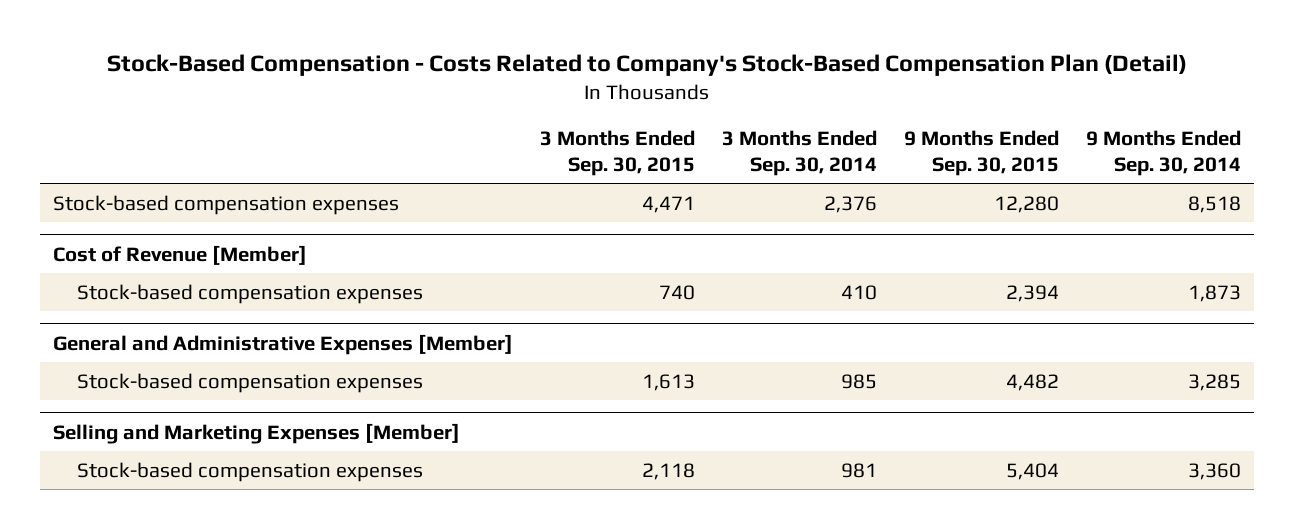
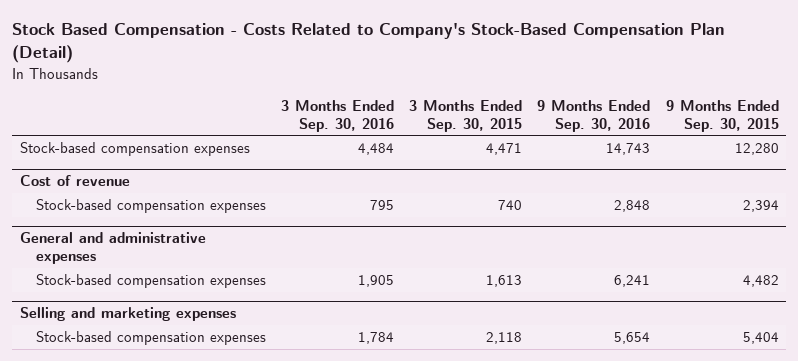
- Stock-Based Compensation - Costs Related to Company's Stock-Based Compensation Plan (Detail)
+ Stock Based Compensation - Costs Related to Company's Stock-Based Compensation Plan (Detail)
- | 3 Months Ended Sep. 30, 2015 | 3 Months Ended Sep. 30, 2014 | 9 Months Ended Sep. 30, 2015 | 9 Months Ended Sep. 30, 2014
+ | 3 Months Ended Sep. 30, 2016 | 3 Months Ended Sep. 30, 2015 | 9 Months Ended Sep. 30, 2016 | 9 Months Ended Sep. 30, 2015
- Cost of Revenue [Member]
+ Cost of revenue
- General and Administrative Expenses [Member]
+ General and administrative expenses
- Selling and Marketing Expenses [Member]
+ Selling and marketing expenses

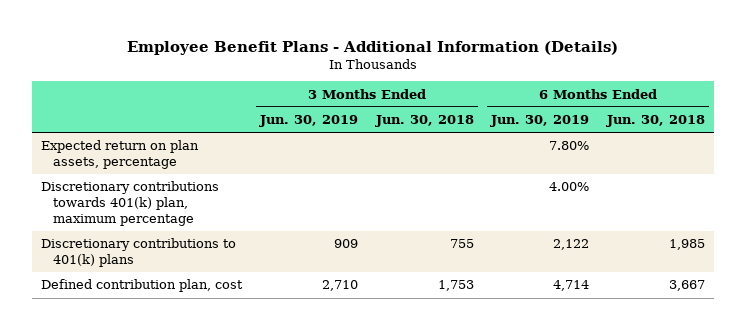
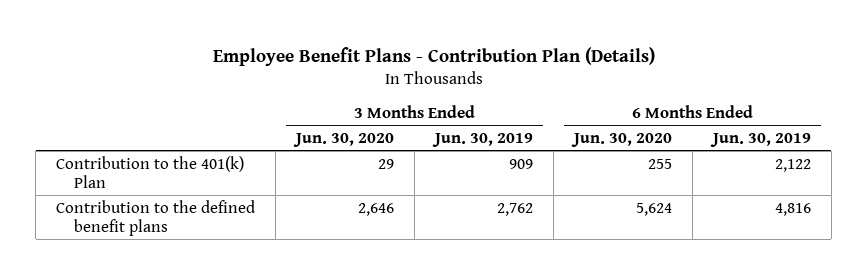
- Employee Benefit Plans - Additional Information (Details)
+ Employee Benefit Plans - Contribution Plan (Details)
- | 3 Months Ended Jun. 30, 2019 | 3 Months Ended Jun. 30, 2018 | 6 Months Ended Jun. 30, 2019 | 6 Months Ended Jun. 30, 2018
+ | 3 Months Ended Jun. 30, 2020 | 3 Months Ended Jun. 30, 2019 | 6 Months Ended Jun. 30, 2020 | 6 Months Ended Jun. 30, 2019
- Expected return on plan assets, percentage | | | 7.80% |
- Discretionary contributions towards 401(k) plan, maximum percentage | | | 4.00% |
- Discretionary contributions to 401(k) plans | 909 | 755 | 2,122 | 1,985
- Defined contribution plan, cost | 2,710 | 1,753 | 4,714 | 3,667
+ Contribution to the 401(k) Plan | 29 | 909 | 255 | 2,122
+ Contribution to the defined benefit plans | 2,646 | 2,762 | 5,624 | 4,816

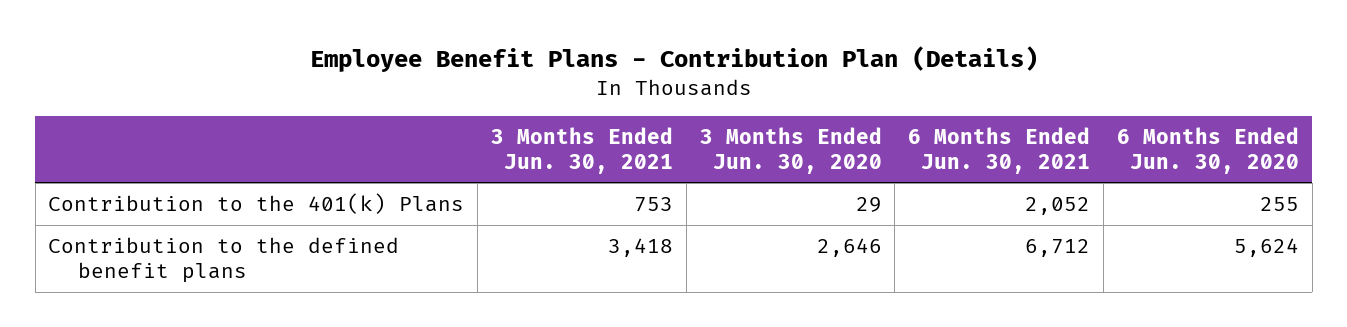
- | 3 Months Ended Jun. 30, 2020 | 3 Months Ended Jun. 30, 2019 | 6 Months Ended Jun. 30, 2020 | 6 Months Ended Jun. 30, 2019
+ | 3 Months Ended Jun. 30, 2021 | 3 Months Ended Jun. 30, 2020 | 6 Months Ended Jun. 30, 2021 | 6 Months Ended Jun. 30, 2020
- Contribution to the 401(k) Plan | 29 | 909 | 255 | 2,122
+ Contribution to the 401(k) Plans | 753 | 29 | 2,052 | 255

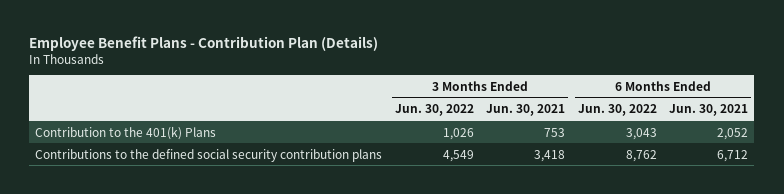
- | 3 Months Ended Jun. 30, 2021 | 3 Months Ended Jun. 30, 2020 | 6 Months Ended Jun. 30, 2021 | 6 Months Ended Jun. 30, 2020
+ | 3 Months Ended Jun. 30, 2022 | 3 Months Ended Jun. 30, 2021 | 6 Months Ended Jun. 30, 2022 | 6 Months Ended Jun. 30, 2021
- Contribution to the defined benefit plans | 3,418 | 2,646 | 6,712 | 5,624
+ Contributions to the defined social security contribution plans | 4,549 | 3,418 | 8,762 | 6,712

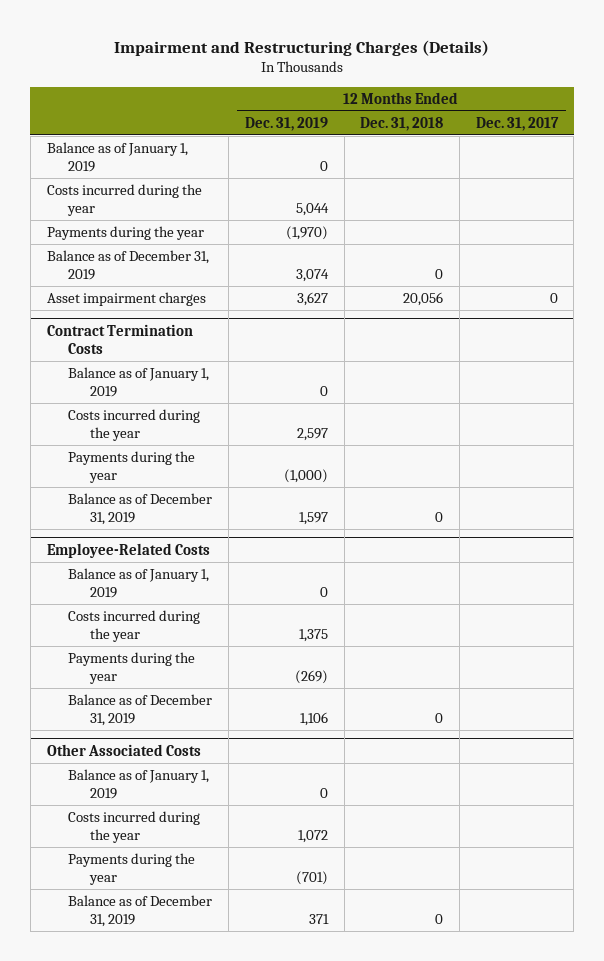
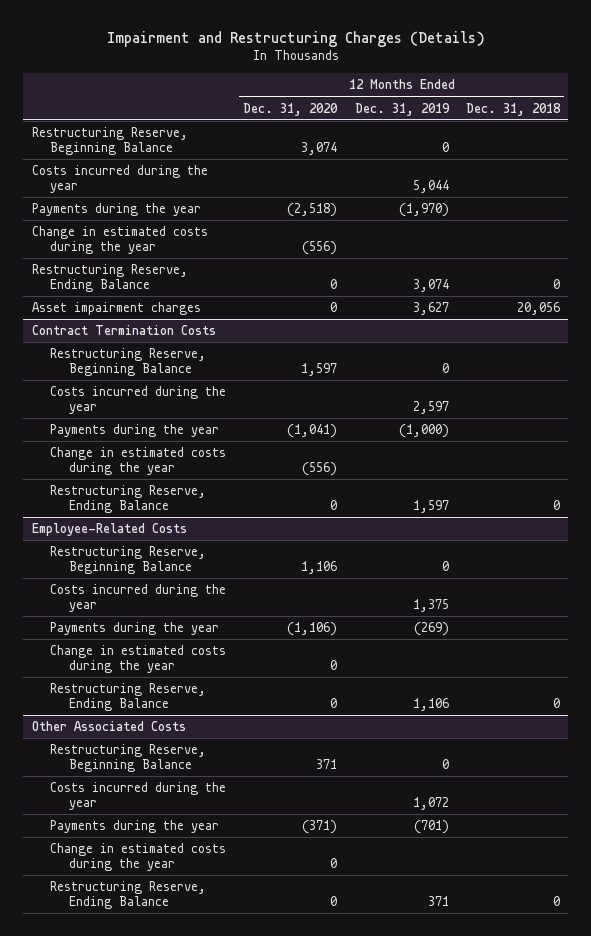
- | 12 Months Ended Dec. 31, 2019 | 12 Months Ended Dec. 31, 2018 | 12 Months Ended Dec. 31, 2017
+ | 12 Months Ended Dec. 31, 2020 | 12 Months Ended Dec. 31, 2019 | 12 Months Ended Dec. 31, 2018
- Balance as of January 1, 2019 | 0 | |
+ Restructuring Reserve, Beginning Balance | 3,074 | 0 |
- Balance as of December 31, 2019 | 3,074 | 0 |
+ Change in estimated costs during the year | (556) | |
+ Restructuring Reserve, Ending Balance | 0 | 3,074 | 0
@ Contract Termination Costs
- Balance as of January 1, 2019 | 0 | |
+ Restructuring Reserve, Beginning Balance | 1,597 | 0 |
- Balance as of December 31, 2019 | 1,597 | 0 |
+ Change in estimated costs during the year | (556) | |
+ Restructuring Reserve, Ending Balance | 0 | 1,597 | 0
@ Employee-Related Costs
- Balance as of January 1, 2019 | 0 | |
+ Restructuring Reserve, Beginning Balance | 1,106 | 0 |
- Balance as of December 31, 2019 | 1,106 | 0 |
+ Change in estimated costs during the year | 0 | |
+ Restructuring Reserve, Ending Balance | 0 | 1,106 | 0
@ Other Associated Costs
- Balance as of January 1, 2019 | 0 | |
+ Restructuring Reserve, Beginning Balance | 371 | 0 |
- Balance as of December 31, 2019 | 371 | 0 |
+ Change in estimated costs during the year | 0 | |
+ Restructuring Reserve, Ending Balance | 0 | 371 | 0

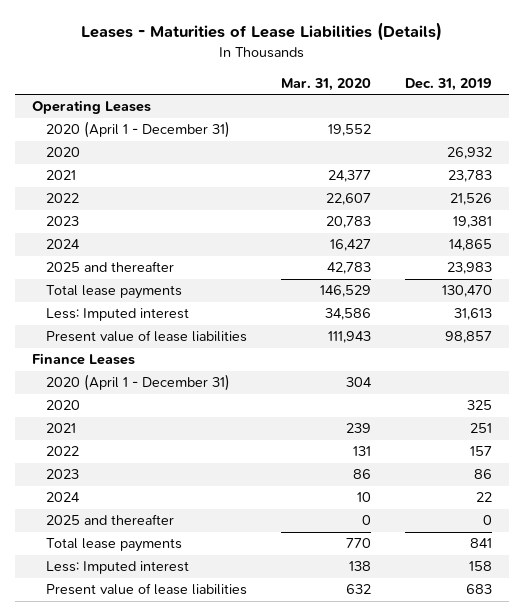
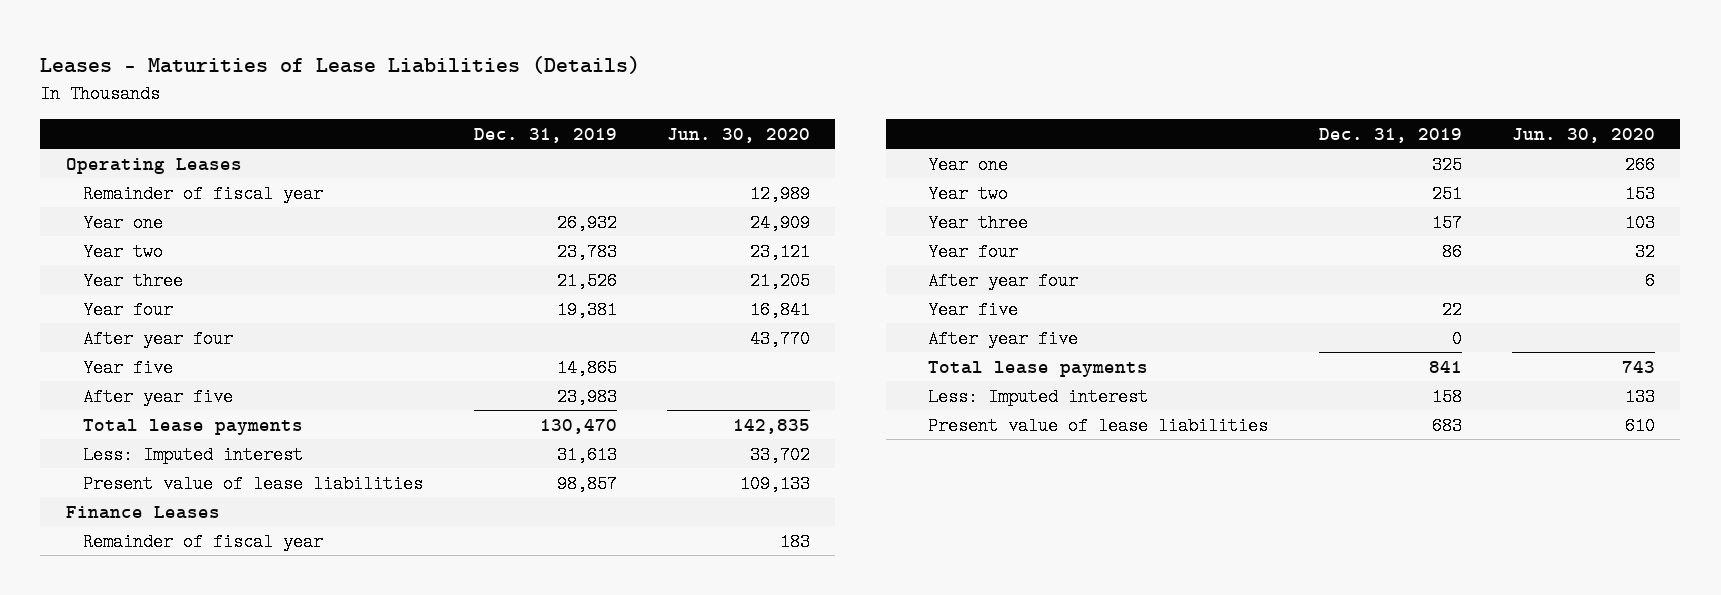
- | Mar. 31, 2020 | Dec. 31, 2019
+ | Dec. 31, 2019 | Jun. 30, 2020
- 2020 (April 1 - December 31) | 19,552 |
- 2020 | | 26,932
- 2021 | 24,377 | 23,783
- 2022 | 22,607 | 21,526
- 2023 | 20,783 | 19,381
- 2024 | 16,427 | 14,865
- 2025 and thereafter | 42,783 | 23,983
+ Remainder of fiscal year | | 12,989
+ Year one | 26,932 | 24,909
+ Year two | 23,783 | 23,121
+ Year three | 21,526 | 21,205
+ Year four | 19,381 | 16,841
+ After year four | | 43,770
+ Year five | 14,865 |
+ After year five | 23,983 |
- 2020 (April 1 - December 31) | 304 |
- 2020 | | 325
- 2021 | 239 | 251
- 2022 | 131 | 157
- 2023 | 86 | 86
- 2024 | 10 | 22
- 2025 and thereafter | 0 | 0
+ Remainder of fiscal year | | 183
+ Year one | 325 | 266
+ Year two | 251 | 153
+ Year three | 157 | 103
+ Year four | 86 | 32
+ After year four | | 6
+ Year five | 22 |
+ After year five | 0 |

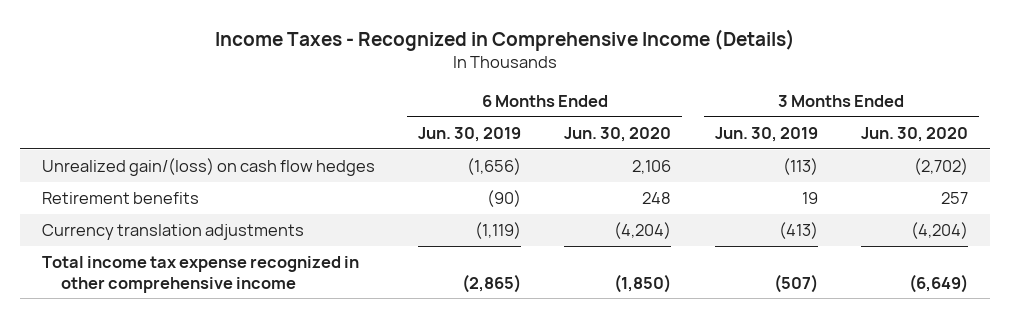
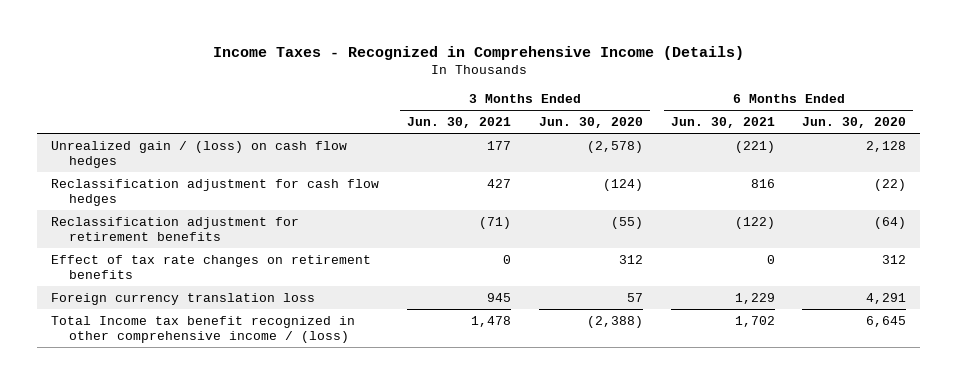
- | 6 Months Ended Jun. 30, 2019 | 6 Months Ended Jun. 30, 2020 | 3 Months Ended Jun. 30, 2019 | 3 Months Ended Jun. 30, 2020
+ | 3 Months Ended Jun. 30, 2021 | 3 Months Ended Jun. 30, 2020 | 6 Months Ended Jun. 30, 2021 | 6 Months Ended Jun. 30, 2020
- Unrealized gain/(loss) on cash flow hedges | (1,656) | 2,106 | (113) | (2,702)
- Retirement benefits | (90) | 248 | 19 | 257
- Currency translation adjustments | (1,119) | (4,204) | (413) | (4,204)
- Total income tax expense recognized in other comprehensive income | (2,865) | (1,850) | (507) | (6,649)
+ Unrealized gain / (loss) on cash flow hedges | 177 | (2,578) | (221) | 2,128
+ Reclassification adjustment for cash flow hedges | 427 | (124) | 816 | (22)
+ Reclassification adjustment for retirement benefits | (71) | (55) | (122) | (64)
+ Effect of tax rate changes on retirement benefits | 0 | 312 | 0 | 312
+ Foreign currency translation loss | 945 | 57 | 1,229 | 4,291
+ Total Income tax benefit recognized in other comprehensive income / (loss) | 1,478 | (2,388) | 1,702 | 6,645

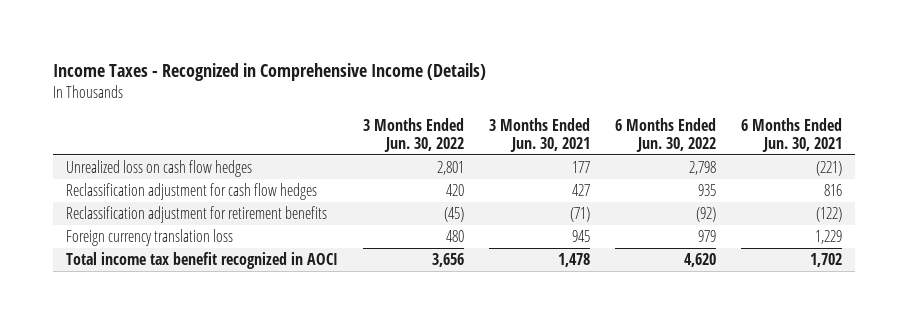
- | 3 Months Ended Jun. 30, 2021 | 3 Months Ended Jun. 30, 2020 | 6 Months Ended Jun. 30, 2021 | 6 Months Ended Jun. 30, 2020
+ | 3 Months Ended Jun. 30, 2022 | 3 Months Ended Jun. 30, 2021 | 6 Months Ended Jun. 30, 2022 | 6 Months Ended Jun. 30, 2021
- Unrealized gain / (loss) on cash flow hedges | 177 | (2,578) | (221) | 2,128
+ Unrealized loss on cash flow hedges | 2,801 | 177 | 2,798 | (221)
- Effect of tax rate changes on retirement benefits | 0 | 312 | 0 | 312
- Total Income tax benefit recognized in other comprehensive income / (loss) | 1,478 | (2,388) | 1,702 | 6,645
+ Total income tax benefit recognized in AOCI | 3,656 | 1,478 | 4,620 | 1,702

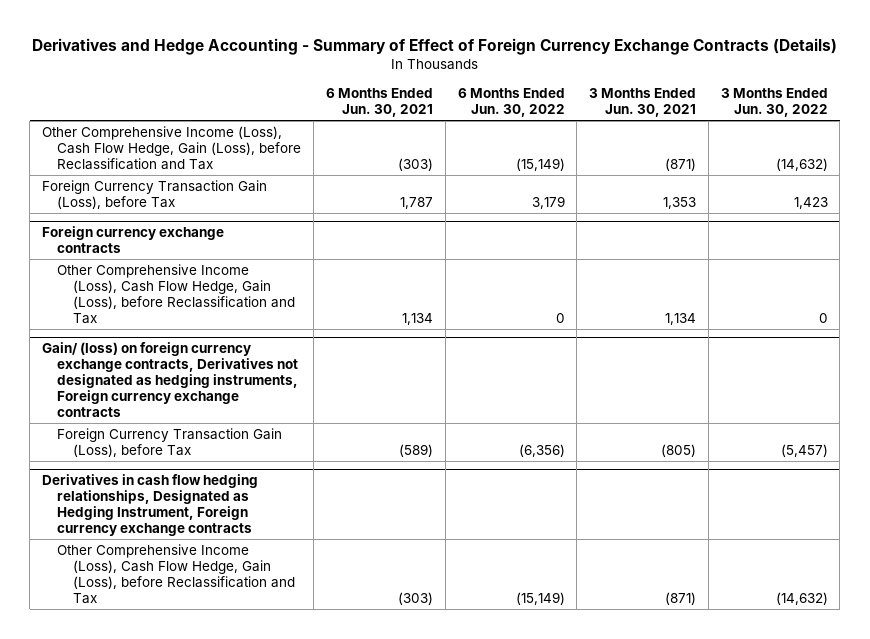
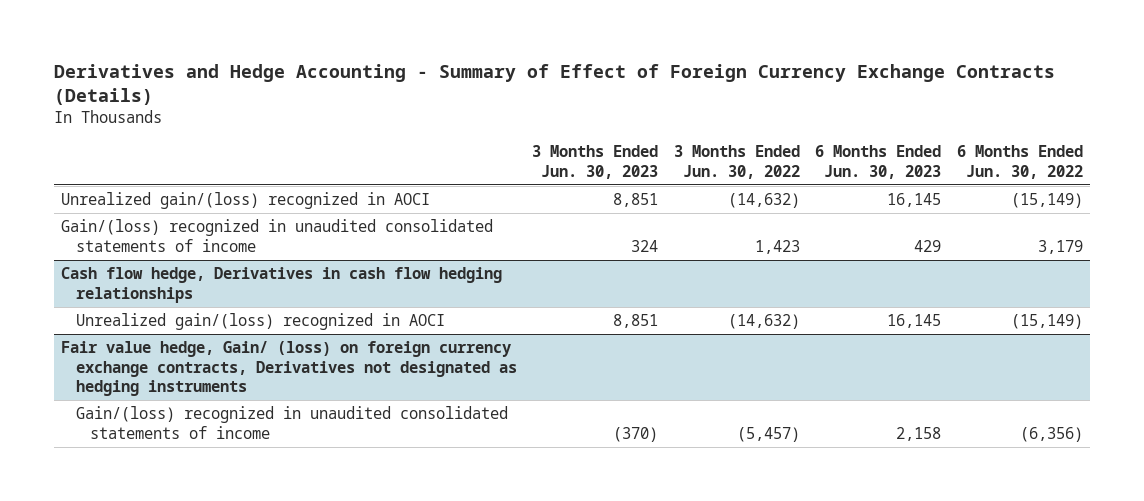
- | 6 Months Ended Jun. 30, 2021 | 6 Months Ended Jun. 30, 2022 | 3 Months Ended Jun. 30, 2021 | 3 Months Ended Jun. 30, 2022
+ | 3 Months Ended Jun. 30, 2023 | 3 Months Ended Jun. 30, 2022 | 6 Months Ended Jun. 30, 2023 | 6 Months Ended Jun. 30, 2022
- Other Comprehensive Income (Loss), Cash Flow Hedge, Gain (Loss), before Reclassification and Tax | (303) | (15,149) | (871) | (14,632)
- Foreign Currency Transaction Gain (Loss), before Tax | 1,787 | 3,179 | 1,353 | 1,423
- Foreign currency exchange contracts
- Other Comprehensive Income (Loss), Cash Flow Hedge, Gain (Loss), before Reclassification and Tax | 1,134 | 0 | 1,134 | 0
- Gain/ (loss) on foreign currency exchange contracts, Derivatives not designated as hedging instruments, Foreign currency exchange contracts
- Foreign Currency Transaction Gain (Loss), before Tax | (589) | (6,356) | (805) | (5,457)
- Derivatives in cash flow hedging relationships, Designated as Hedging Instrument, Foreign currency exchange contracts
- Other Comprehensive Income (Loss), Cash Flow Hedge, Gain (Loss), before Reclassification and Tax | (303) | (15,149) | (871) | (14,632)
+ Unrealized gain/(loss) recognized in AOCI | 8,851 | (14,632) | 16,145 | (15,149)
+ Gain/(loss) recognized in unaudited consolidated statements of income | 324 | 1,423 | 429 | 3,179
+ Cash flow hedge, Derivatives in cash flow hedging relationships
+ Unrealized gain/(loss) recognized in AOCI | 8,851 | (14,632) | 16,145 | (15,149)
+ Fair value hedge, Gain/ (loss) on foreign currency exchange contracts, Derivatives not designated as hedging instruments
+ Gain/(loss) recognized in unaudited consolidated statements of income | (370) | (5,457) | 2,158 | (6,356)

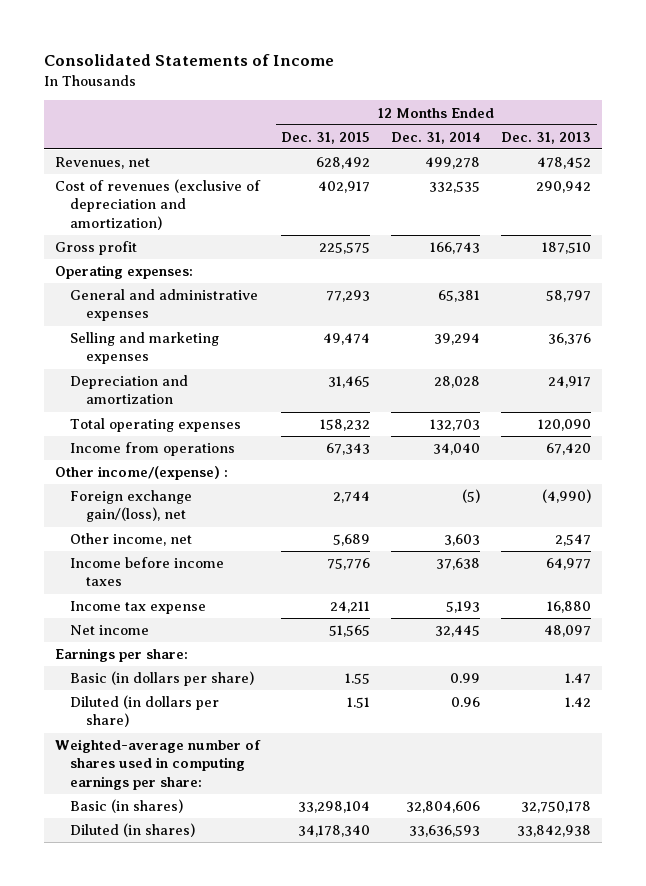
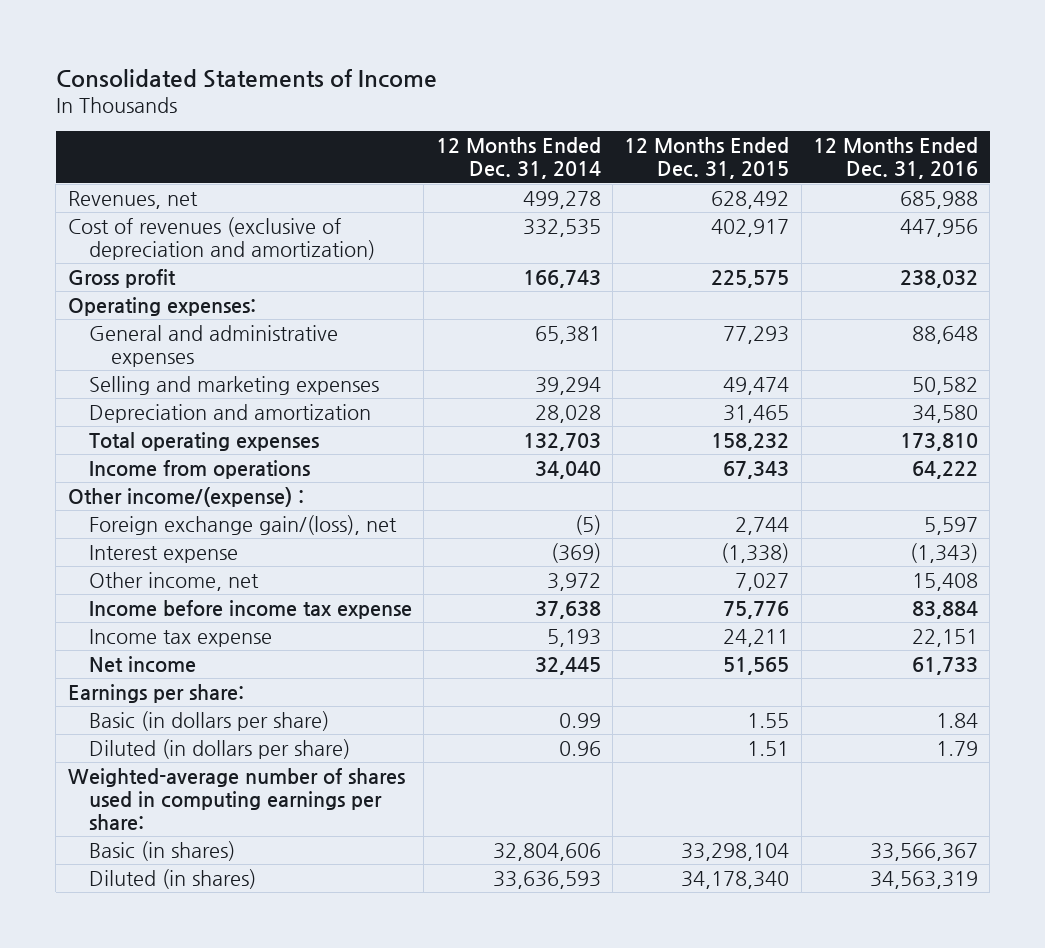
- | 12 Months Ended Dec. 31, 2015 | 12 Months Ended Dec. 31, 2014 | 12 Months Ended Dec. 31, 2013
+ | 12 Months Ended Dec. 31, 2014 | 12 Months Ended Dec. 31, 2015 | 12 Months Ended Dec. 31, 2016
- Other income, net | 5,689 | 3,603 | 2,547
- Income before income taxes | 75,776 | 37,638 | 64,977
+ Interest expense | (369) | (1,338) | (1,343)
+ Other income, net | 3,972 | 7,027 | 15,408
+ Income before income tax expense | 37,638 | 75,776 | 83,884

